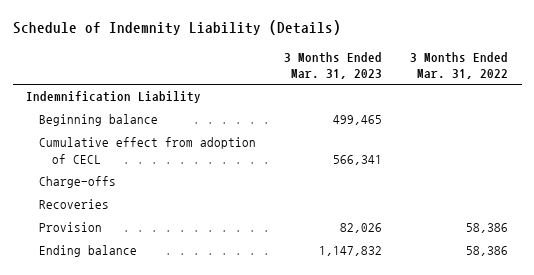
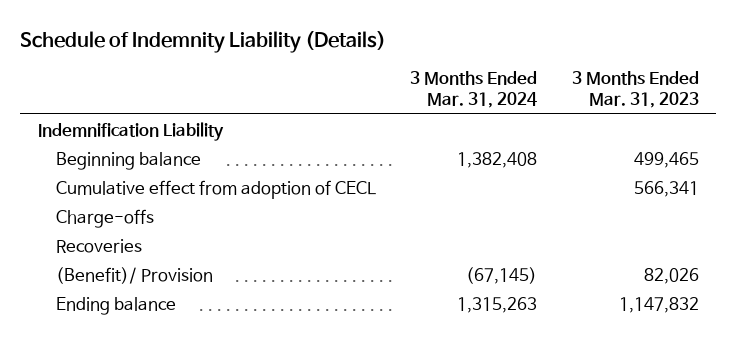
- | 3 Months Ended Mar. 31, 2023 | 3 Months Ended Mar. 31, 2022
+ | 3 Months Ended Mar. 31, 2024 | 3 Months Ended Mar. 31, 2023
- Provision | 82,026 | 58,386
+ (Benefit)/ Provision | (67,145) | 82,026

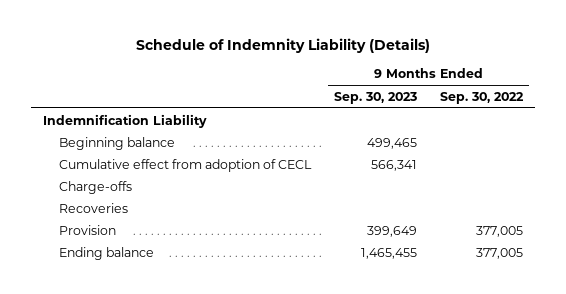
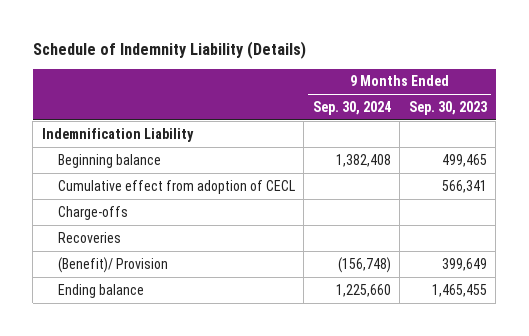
- | 9 Months Ended Sep. 30, 2023 | 9 Months Ended Sep. 30, 2022
+ | 9 Months Ended Sep. 30, 2024 | 9 Months Ended Sep. 30, 2023
- Provision | 399,649 | 377,005
+ (Benefit)/ Provision | (156,748) | 399,649

